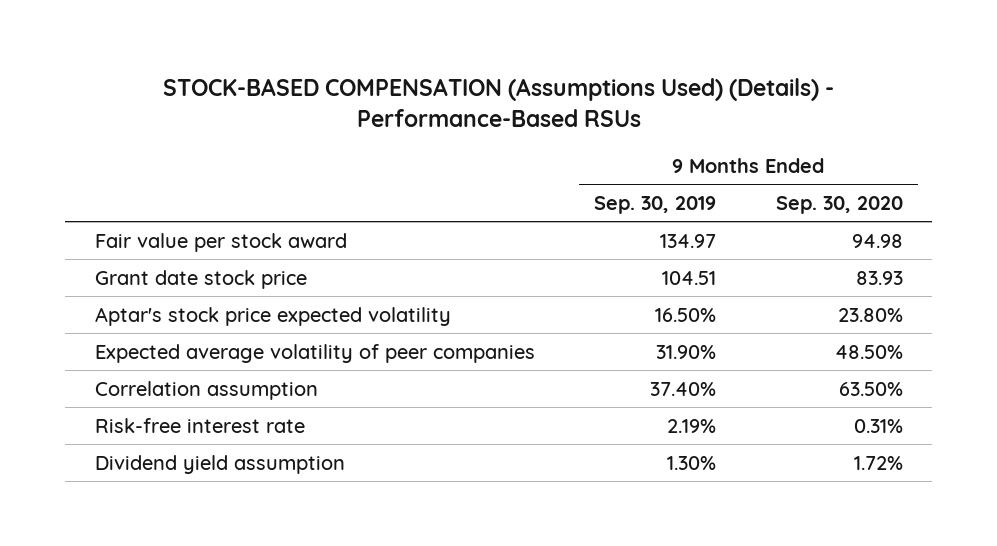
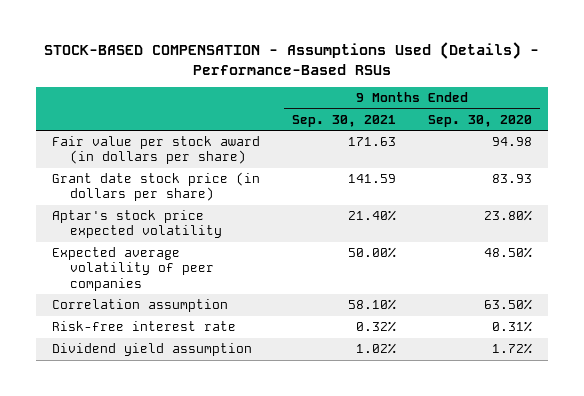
- STOCK-BASED COMPENSATION (Assumptions Used) (Details) - Performance-Based RSUs
+ STOCK-BASED COMPENSATION - Assumptions Used (Details) - Performance-Based RSUs
- | 9 Months Ended Sep. 30, 2019 | 9 Months Ended Sep. 30, 2020
+ | 9 Months Ended Sep. 30, 2021 | 9 Months Ended Sep. 30, 2020
- Fair value per stock award | 134.97 | 94.98
- Grant date stock price | 104.51 | 83.93
+ Fair value per stock award (in dollars per share) | 171.63 | 94.98
+ Grant date stock price (in dollars per share) | 141.59 | 83.93

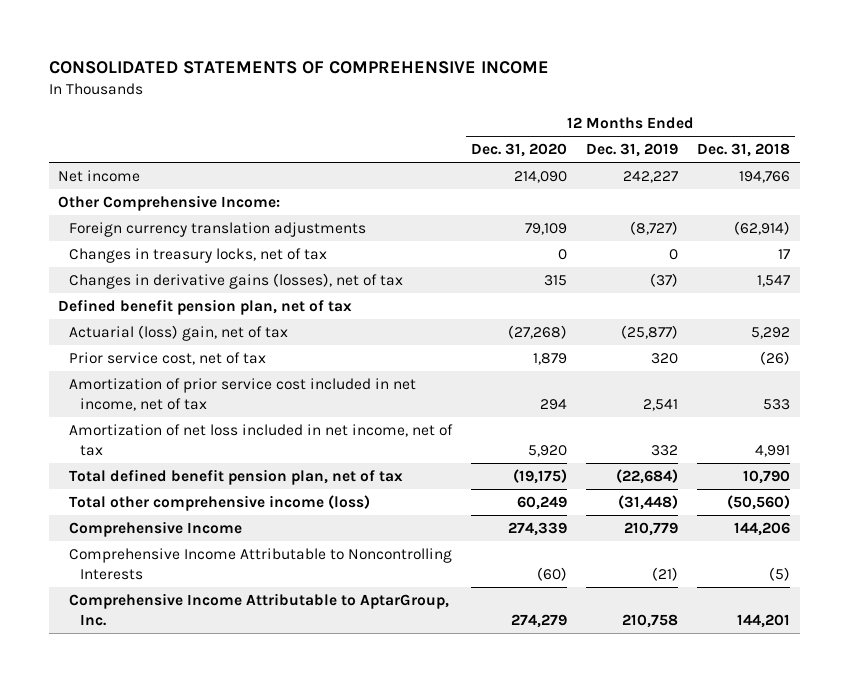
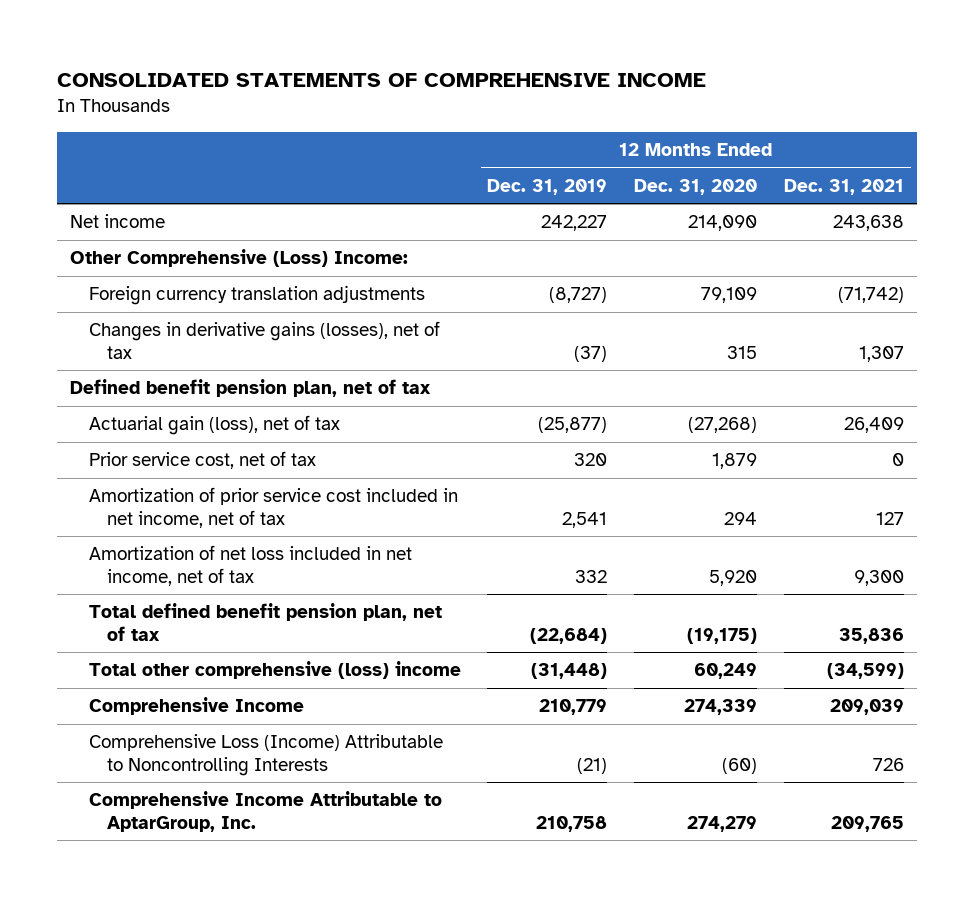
- | 12 Months Ended Dec. 31, 2020 | 12 Months Ended Dec. 31, 2019 | 12 Months Ended Dec. 31, 2018
+ | 12 Months Ended Dec. 31, 2019 | 12 Months Ended Dec. 31, 2020 | 12 Months Ended Dec. 31, 2021
- Other Comprehensive Income:
+ Other Comprehensive (Loss) Income:
- Changes in treasury locks, net of tax | 0 | 0 | 17
- Actuarial (loss) gain, net of tax | (27,268) | (25,877) | 5,292
+ Actuarial gain (loss), net of tax | (25,877) | (27,268) | 26,409
- Total other comprehensive income (loss) | 60,249 | (31,448) | (50,560)
+ Total other comprehensive (loss) income | (31,448) | 60,249 | (34,599)
- Comprehensive Income Attributable to Noncontrolling Interests | (60) | (21) | (5)
+ Comprehensive Loss (Income) Attributable to Noncontrolling Interests | (21) | (60) | 726

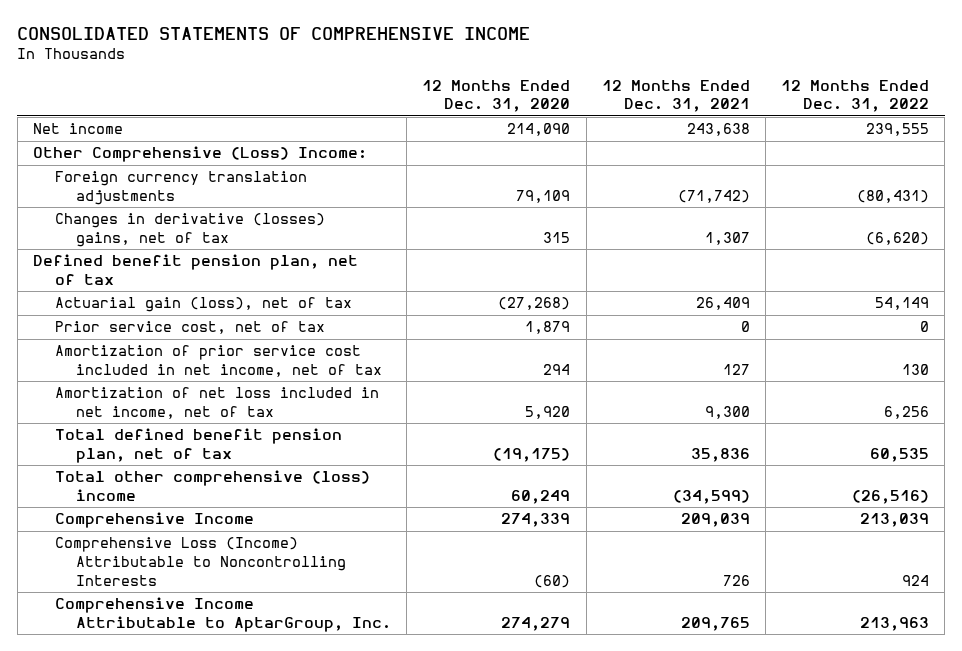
- | 12 Months Ended Dec. 31, 2019 | 12 Months Ended Dec. 31, 2020 | 12 Months Ended Dec. 31, 2021
+ | 12 Months Ended Dec. 31, 2020 | 12 Months Ended Dec. 31, 2021 | 12 Months Ended Dec. 31, 2022
- Changes in derivative gains (losses), net of tax | (37) | 315 | 1,307
+ Changes in derivative (losses) gains, net of tax | 315 | 1,307 | (6,620)

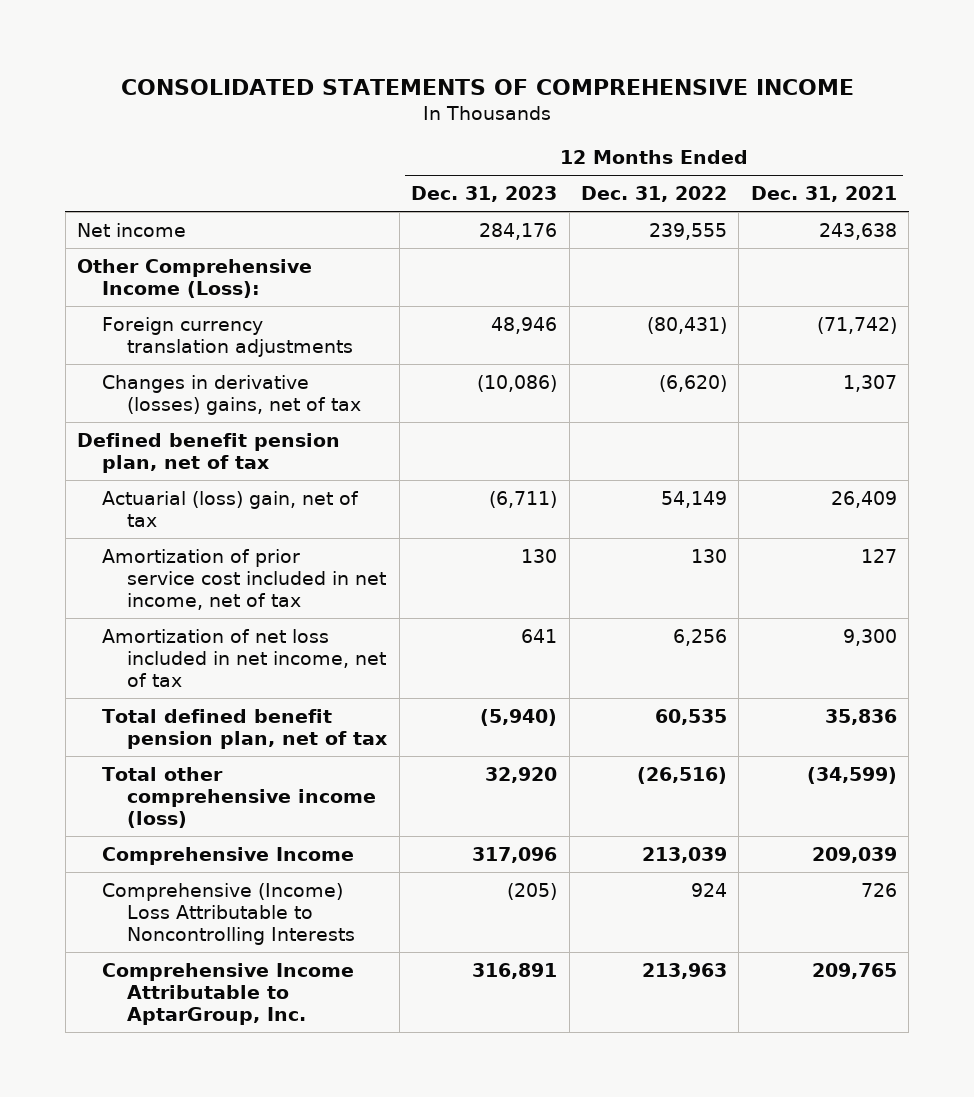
- | 12 Months Ended Dec. 31, 2020 | 12 Months Ended Dec. 31, 2021 | 12 Months Ended Dec. 31, 2022
+ | 12 Months Ended Dec. 31, 2023 | 12 Months Ended Dec. 31, 2022 | 12 Months Ended Dec. 31, 2021
- Other Comprehensive (Loss) Income:
+ Other Comprehensive Income (Loss):
- Actuarial gain (loss), net of tax | (27,268) | 26,409 | 54,149
- Prior service cost, net of tax | 1,879 | 0 | 0
+ Actuarial (loss) gain, net of tax | (6,711) | 54,149 | 26,409
- Total other comprehensive (loss) income | 60,249 | (34,599) | (26,516)
+ Total other comprehensive income (loss) | 32,920 | (26,516) | (34,599)
- Comprehensive Loss (Income) Attributable to Noncontrolling Interests | (60) | 726 | 924
+ Comprehensive (Income) Loss Attributable to Noncontrolling Interests | (205) | 924 | 726

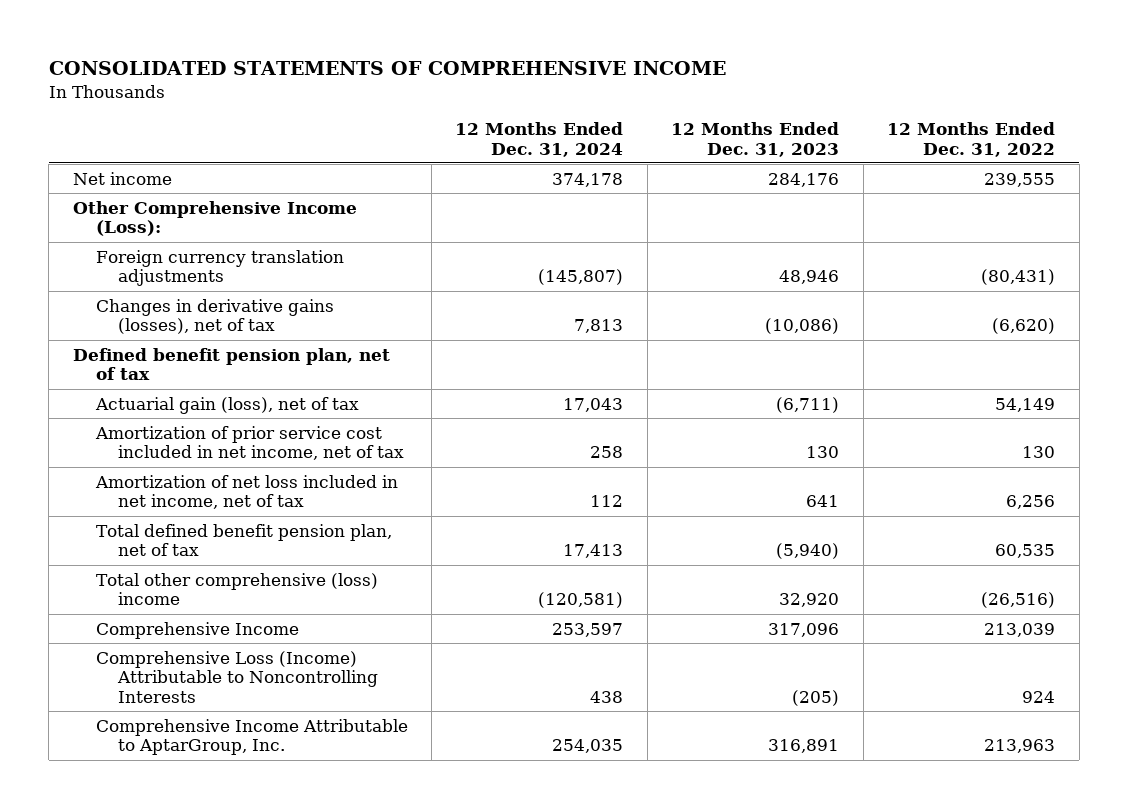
- | 12 Months Ended Dec. 31, 2023 | 12 Months Ended Dec. 31, 2022 | 12 Months Ended Dec. 31, 2021
+ | 12 Months Ended Dec. 31, 2024 | 12 Months Ended Dec. 31, 2023 | 12 Months Ended Dec. 31, 2022
- Changes in derivative (losses) gains, net of tax | (10,086) | (6,620) | 1,307
+ Changes in derivative gains (losses), net of tax | 7,813 | (10,086) | (6,620)
- Actuarial (loss) gain, net of tax | (6,711) | 54,149 | 26,409
+ Actuarial gain (loss), net of tax | 17,043 | (6,711) | 54,149
- Total other comprehensive income (loss) | 32,920 | (26,516) | (34,599)
+ Total other comprehensive (loss) income | (120,581) | 32,920 | (26,516)
- Comprehensive (Income) Loss Attributable to Noncontrolling Interests | (205) | 924 | 726
+ Comprehensive Loss (Income) Attributable to Noncontrolling Interests | 438 | (205) | 924

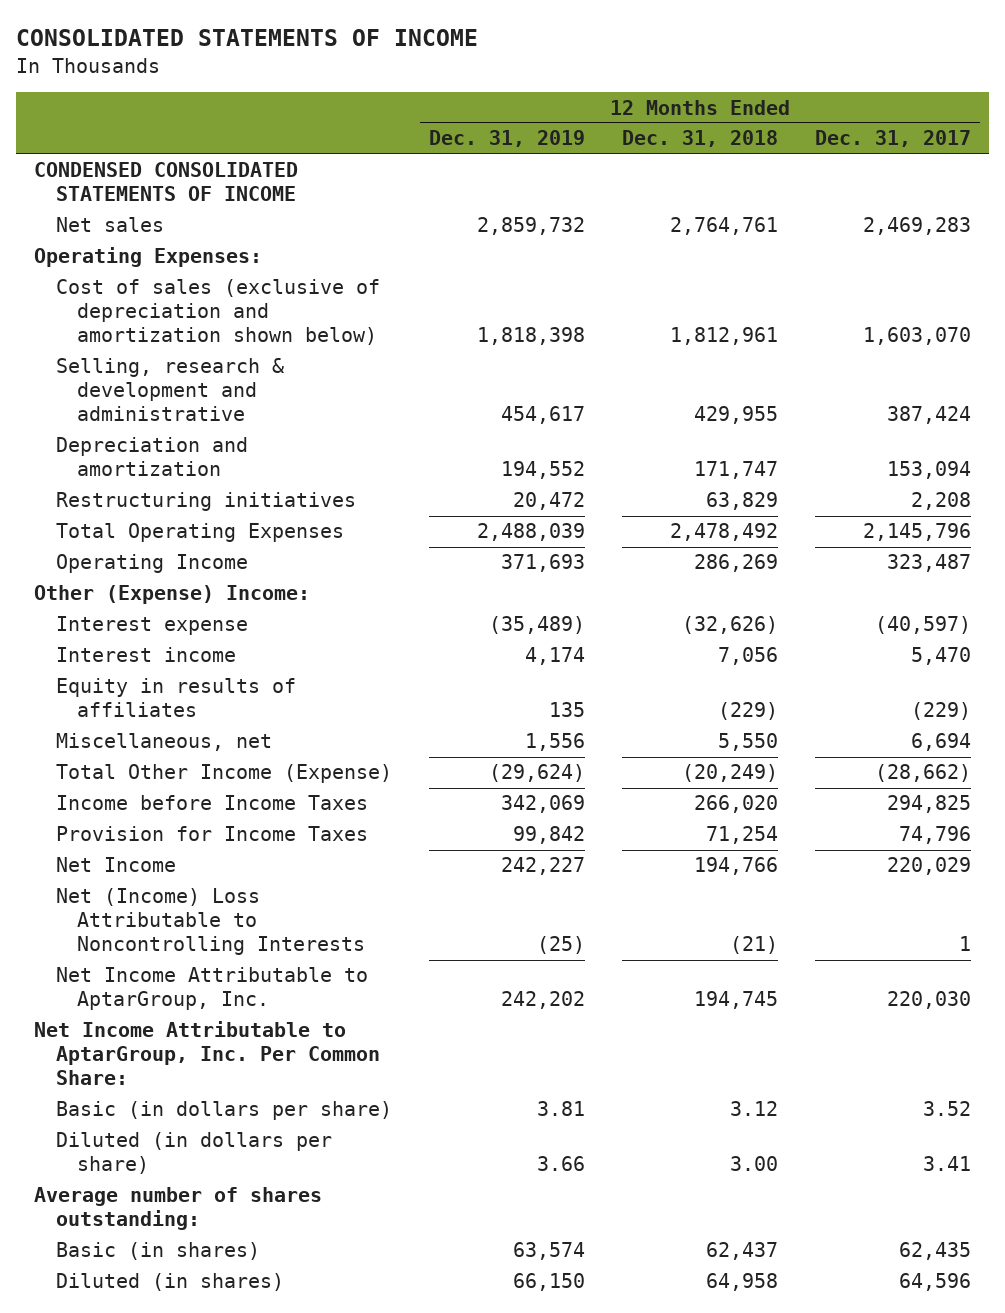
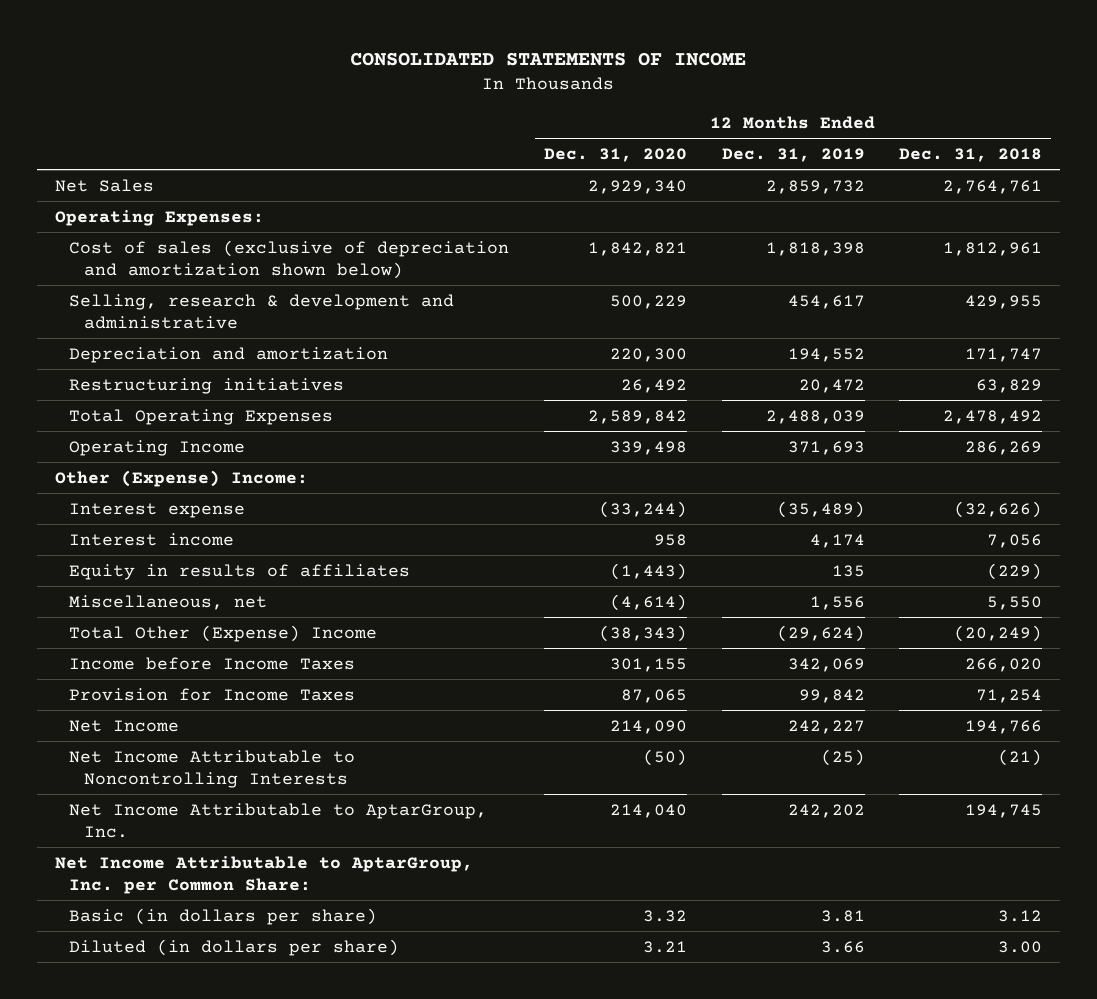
- | 12 Months Ended Dec. 31, 2019 | 12 Months Ended Dec. 31, 2018 | 12 Months Ended Dec. 31, 2017
+ | 12 Months Ended Dec. 31, 2020 | 12 Months Ended Dec. 31, 2019 | 12 Months Ended Dec. 31, 2018
- CONDENSED CONSOLIDATED STATEMENTS OF INCOME
- Net sales | 2,859,732 | 2,764,761 | 2,469,283
+ Net Sales | 2,929,340 | 2,859,732 | 2,764,761
- Total Other Income (Expense) | (29,624) | (20,249) | (28,662)
+ Total Other (Expense) Income | (38,343) | (29,624) | (20,249)
- Net (Income) Loss Attributable to Noncontrolling Interests | (25) | (21) | 1
+ Net Income Attributable to Noncontrolling Interests | (50) | (25) | (21)
- Net Income Attributable to AptarGroup, Inc. Per Common Share:
+ Net Income Attributable to AptarGroup, Inc. per Common Share:
- Average number of shares outstanding:
- Basic (in shares) | 63,574 | 62,437 | 62,435
- Diluted (in shares) | 66,150 | 64,958 | 64,596

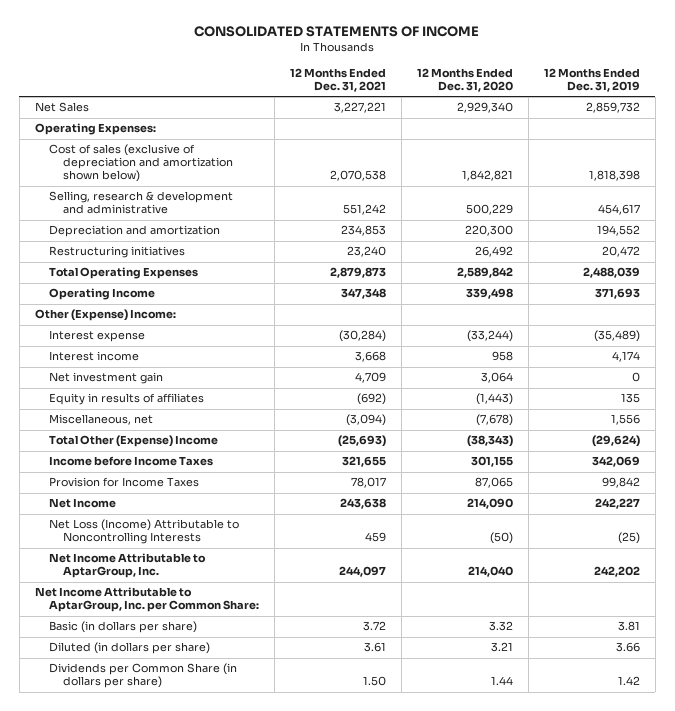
- | 12 Months Ended Dec. 31, 2020 | 12 Months Ended Dec. 31, 2019 | 12 Months Ended Dec. 31, 2018
+ | 12 Months Ended Dec. 31, 2021 | 12 Months Ended Dec. 31, 2020 | 12 Months Ended Dec. 31, 2019
+ Net investment gain | 4,709 | 3,064 | 0
- Miscellaneous, net | (4,614) | 1,556 | 5,550
+ Miscellaneous, net | (3,094) | (7,678) | 1,556
- Net Income Attributable to Noncontrolling Interests | (50) | (25) | (21)
+ Net Loss (Income) Attributable to Noncontrolling Interests | 459 | (50) | (25)
+ Dividends per Common Share (in dollars per share) | 1.50 | 1.44 | 1.42

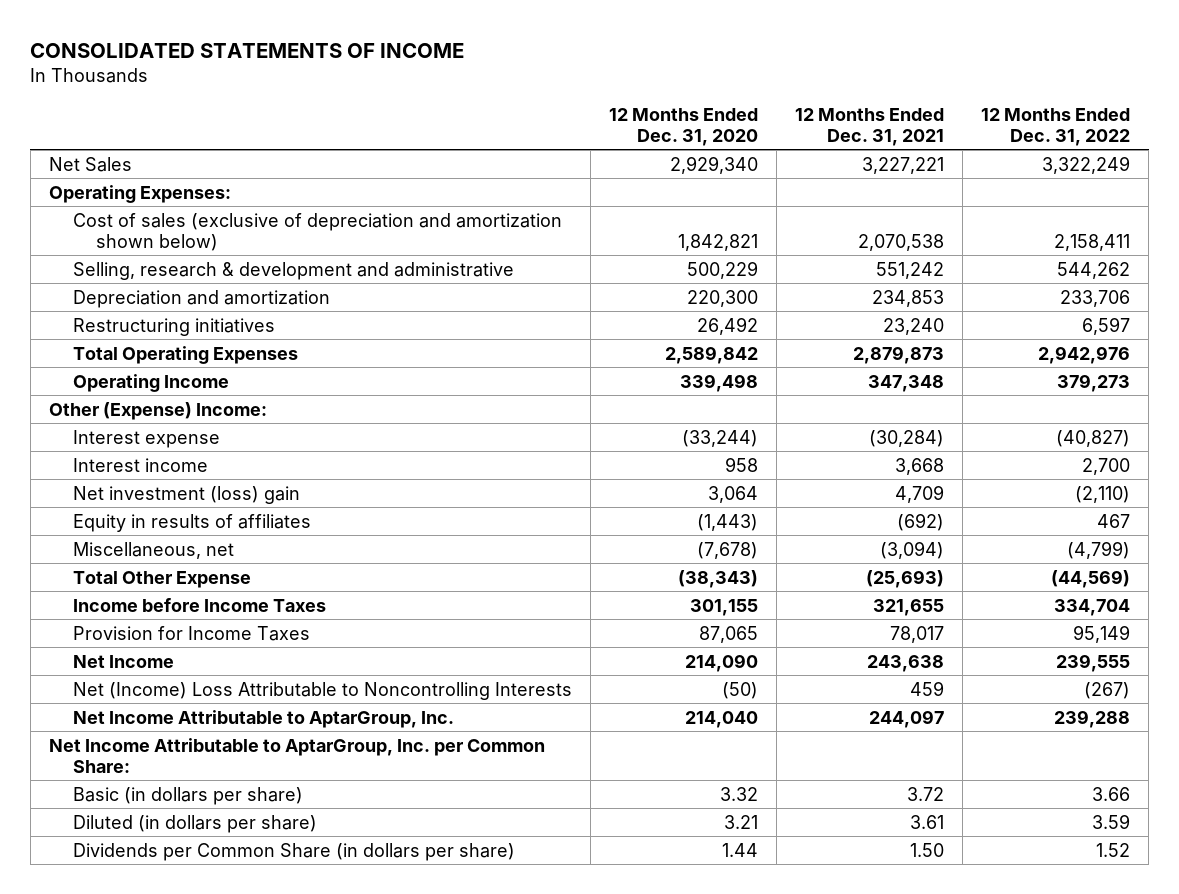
- | 12 Months Ended Dec. 31, 2021 | 12 Months Ended Dec. 31, 2020 | 12 Months Ended Dec. 31, 2019
+ | 12 Months Ended Dec. 31, 2020 | 12 Months Ended Dec. 31, 2021 | 12 Months Ended Dec. 31, 2022
- Net investment gain | 4,709 | 3,064 | 0
+ Net investment (loss) gain | 3,064 | 4,709 | (2,110)
- Total Other (Expense) Income | (25,693) | (38,343) | (29,624)
+ Total Other Expense | (38,343) | (25,693) | (44,569)
- Net Loss (Income) Attributable to Noncontrolling Interests | 459 | (50) | (25)
+ Net (Income) Loss Attributable to Noncontrolling Interests | (50) | 459 | (267)

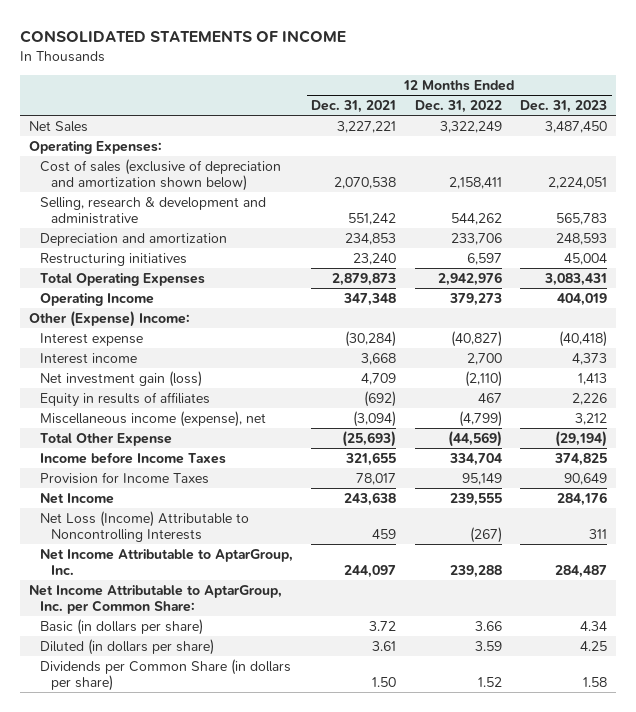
- | 12 Months Ended Dec. 31, 2020 | 12 Months Ended Dec. 31, 2021 | 12 Months Ended Dec. 31, 2022
+ | 12 Months Ended Dec. 31, 2021 | 12 Months Ended Dec. 31, 2022 | 12 Months Ended Dec. 31, 2023
- Net investment (loss) gain | 3,064 | 4,709 | (2,110)
+ Net investment gain (loss) | 4,709 | (2,110) | 1,413
- Miscellaneous, net | (7,678) | (3,094) | (4,799)
+ Miscellaneous income (expense), net | (3,094) | (4,799) | 3,212
- Net (Income) Loss Attributable to Noncontrolling Interests | (50) | 459 | (267)
+ Net Loss (Income) Attributable to Noncontrolling Interests | 459 | (267) | 311

